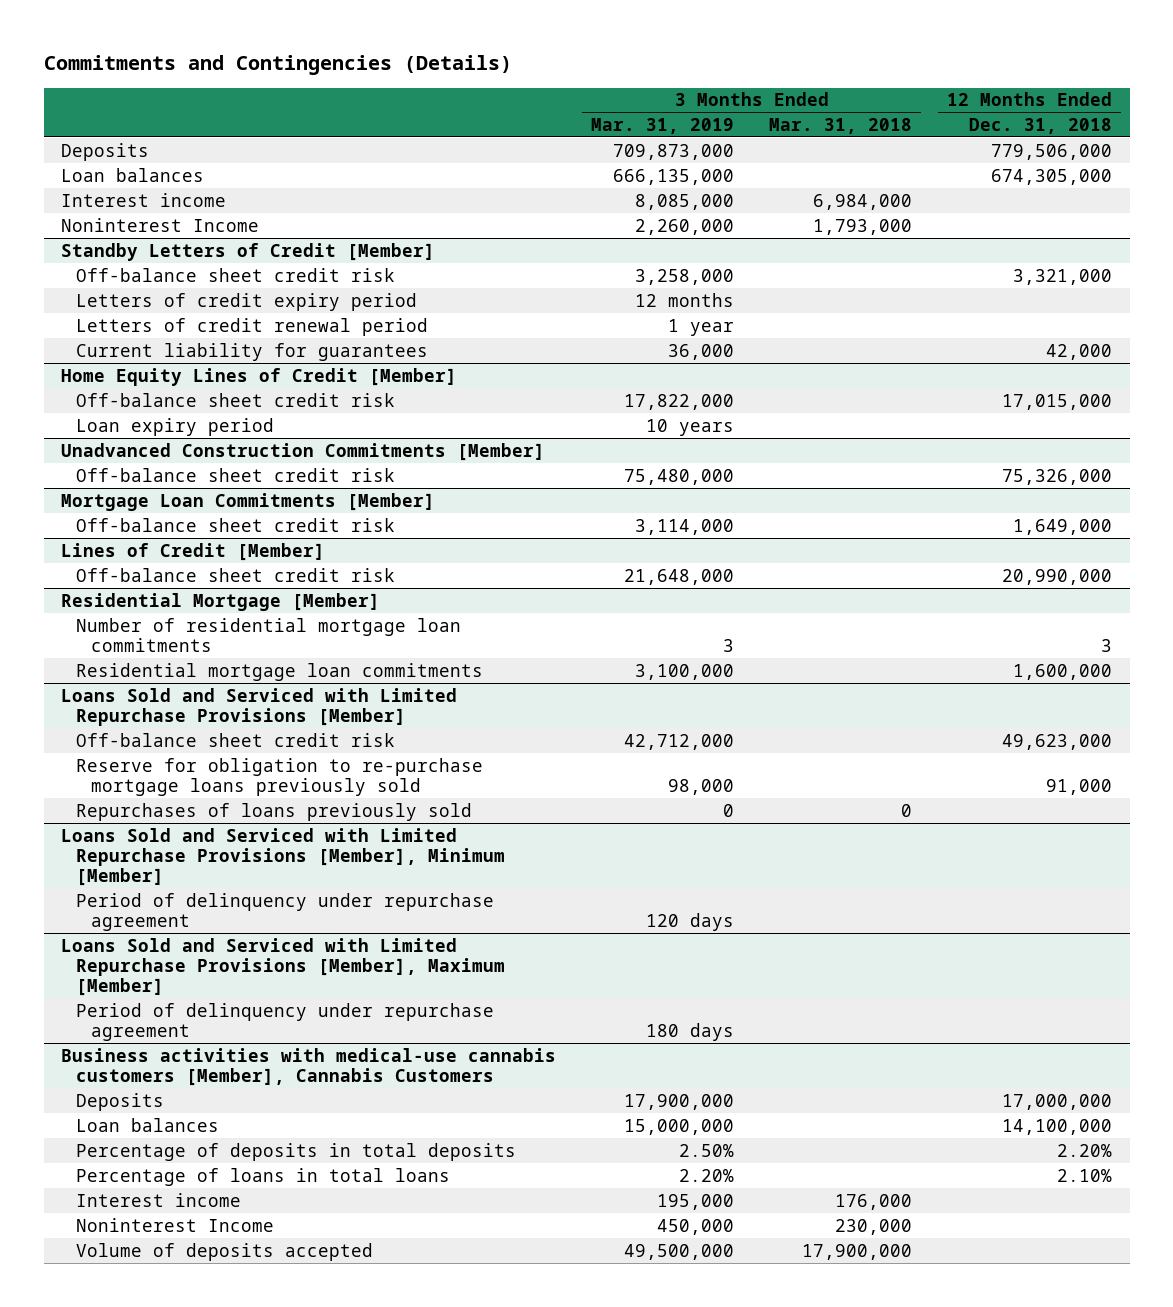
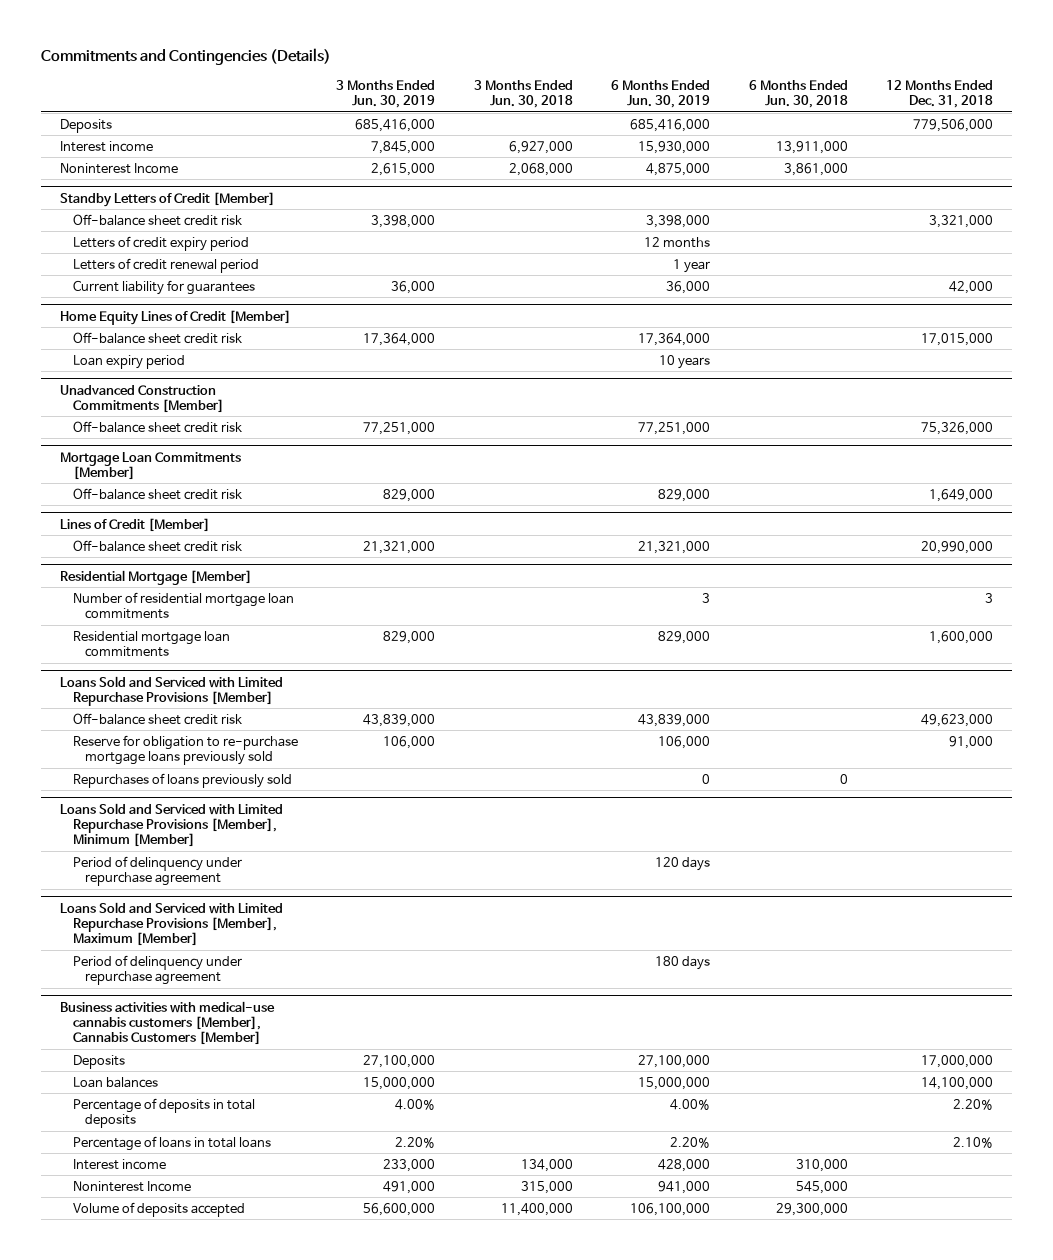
- | 3 Months Ended Mar. 31, 2019 | 3 Months Ended Mar. 31, 2018 | 12 Months Ended Dec. 31, 2018
+ | 3 Months Ended Jun. 30, 2019 | 3 Months Ended Jun. 30, 2018 | 6 Months Ended Jun. 30, 2019 | 6 Months Ended Jun. 30, 2018 | 12 Months Ended Dec. 31, 2018
- Loan balances | 666,135,000 | | 674,305,000
- Business activities with medical-use cannabis customers [Member], Cannabis Customers
+ Business activities with medical-use cannabis customers [Member], Cannabis Customers [Member]

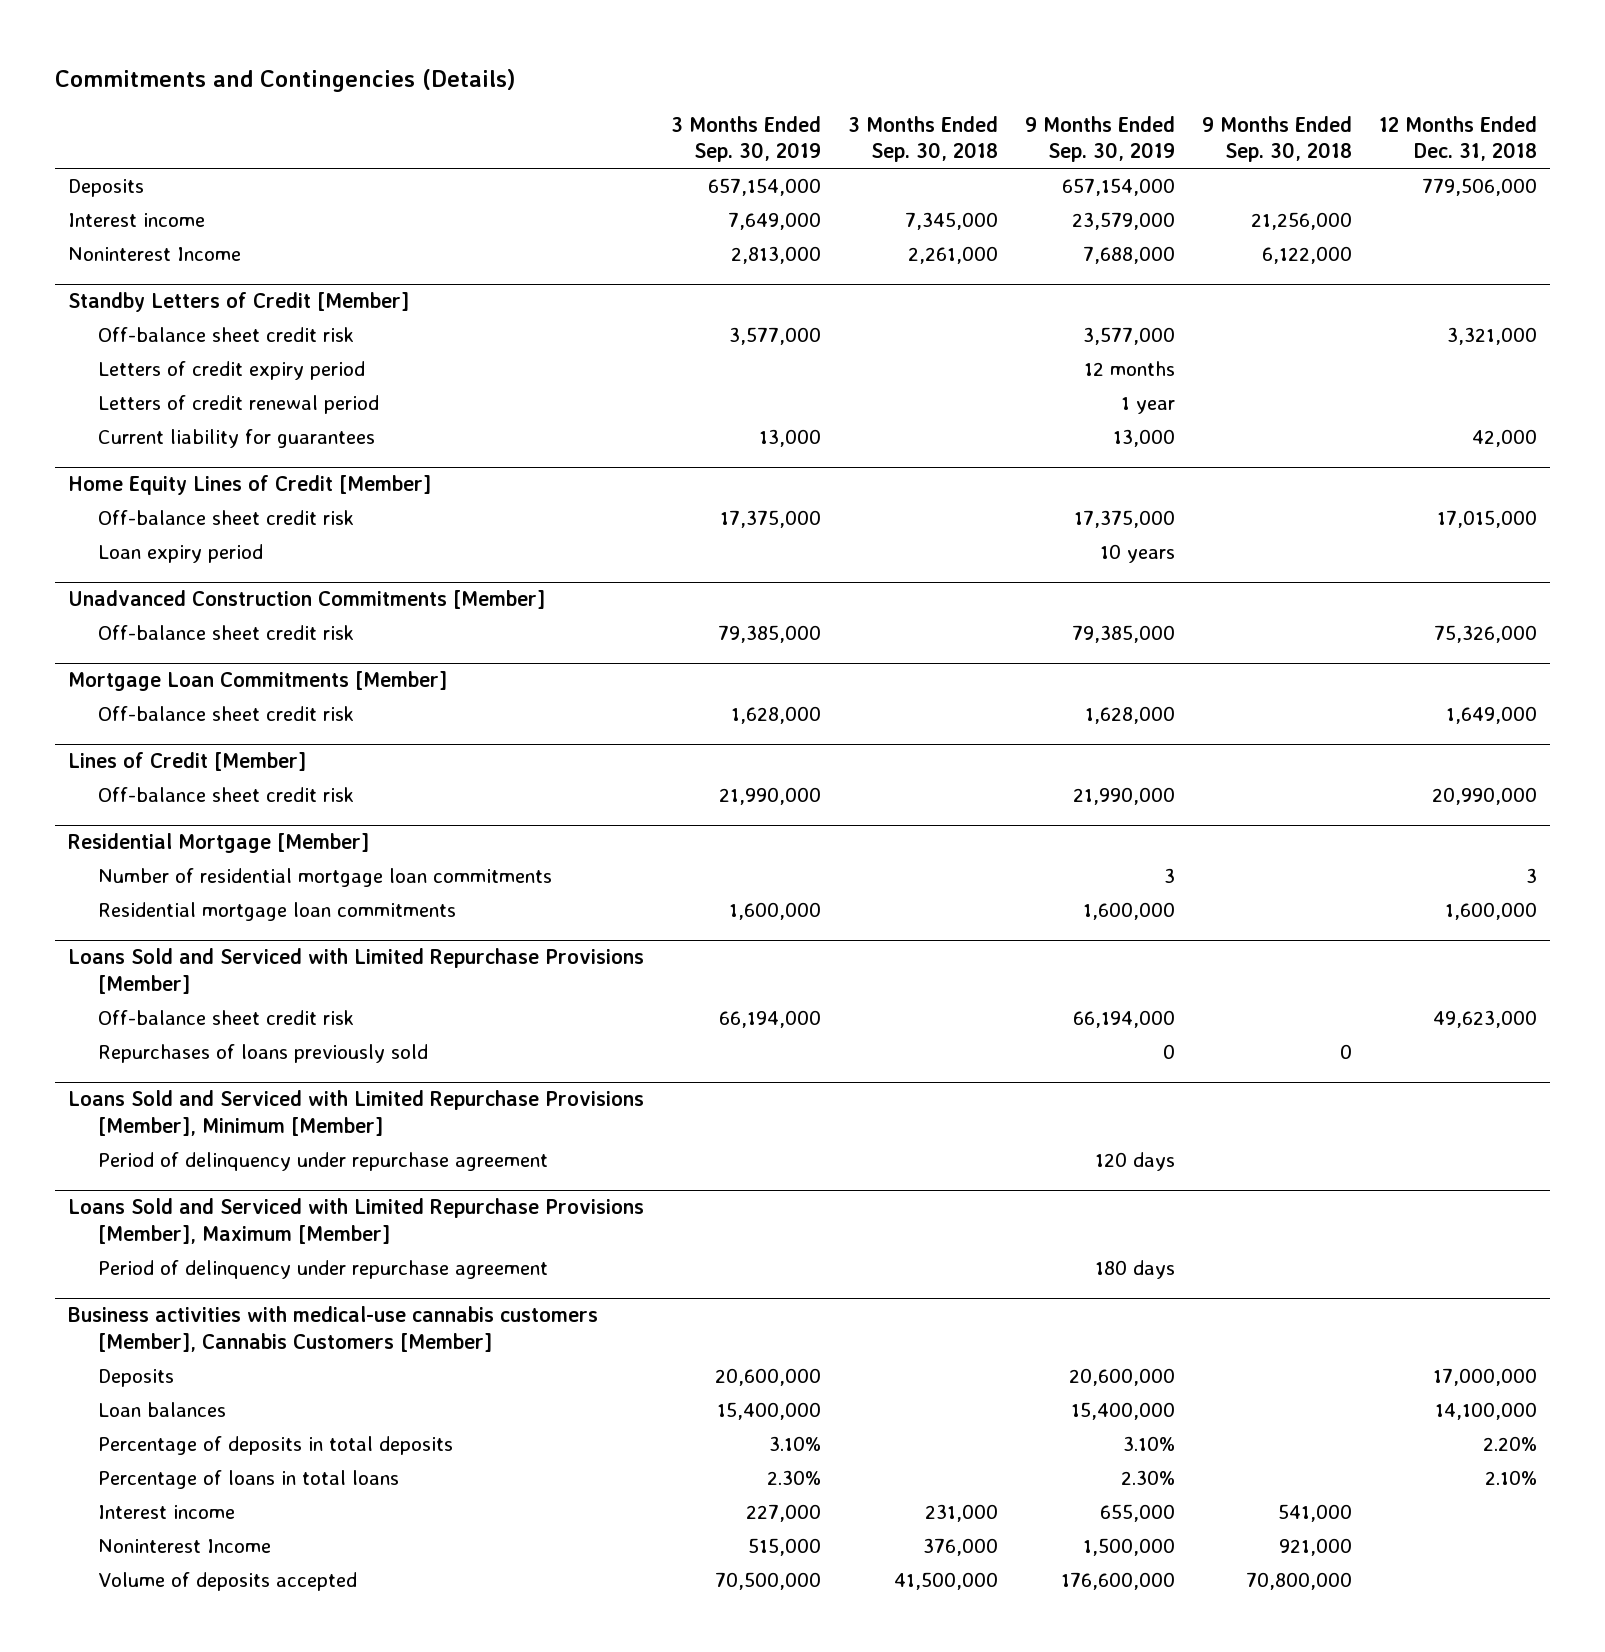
- | 3 Months Ended Jun. 30, 2019 | 3 Months Ended Jun. 30, 2018 | 6 Months Ended Jun. 30, 2019 | 6 Months Ended Jun. 30, 2018 | 12 Months Ended Dec. 31, 2018
+ | 3 Months Ended Sep. 30, 2019 | 3 Months Ended Sep. 30, 2018 | 9 Months Ended Sep. 30, 2019 | 9 Months Ended Sep. 30, 2018 | 12 Months Ended Dec. 31, 2018
@ Loans Sold and Serviced with Limited Repurchase Provisions [Member]
- Reserve for obligation to re-purchase mortgage loans previously sold | 106,000 | | 106,000 | | 91,000

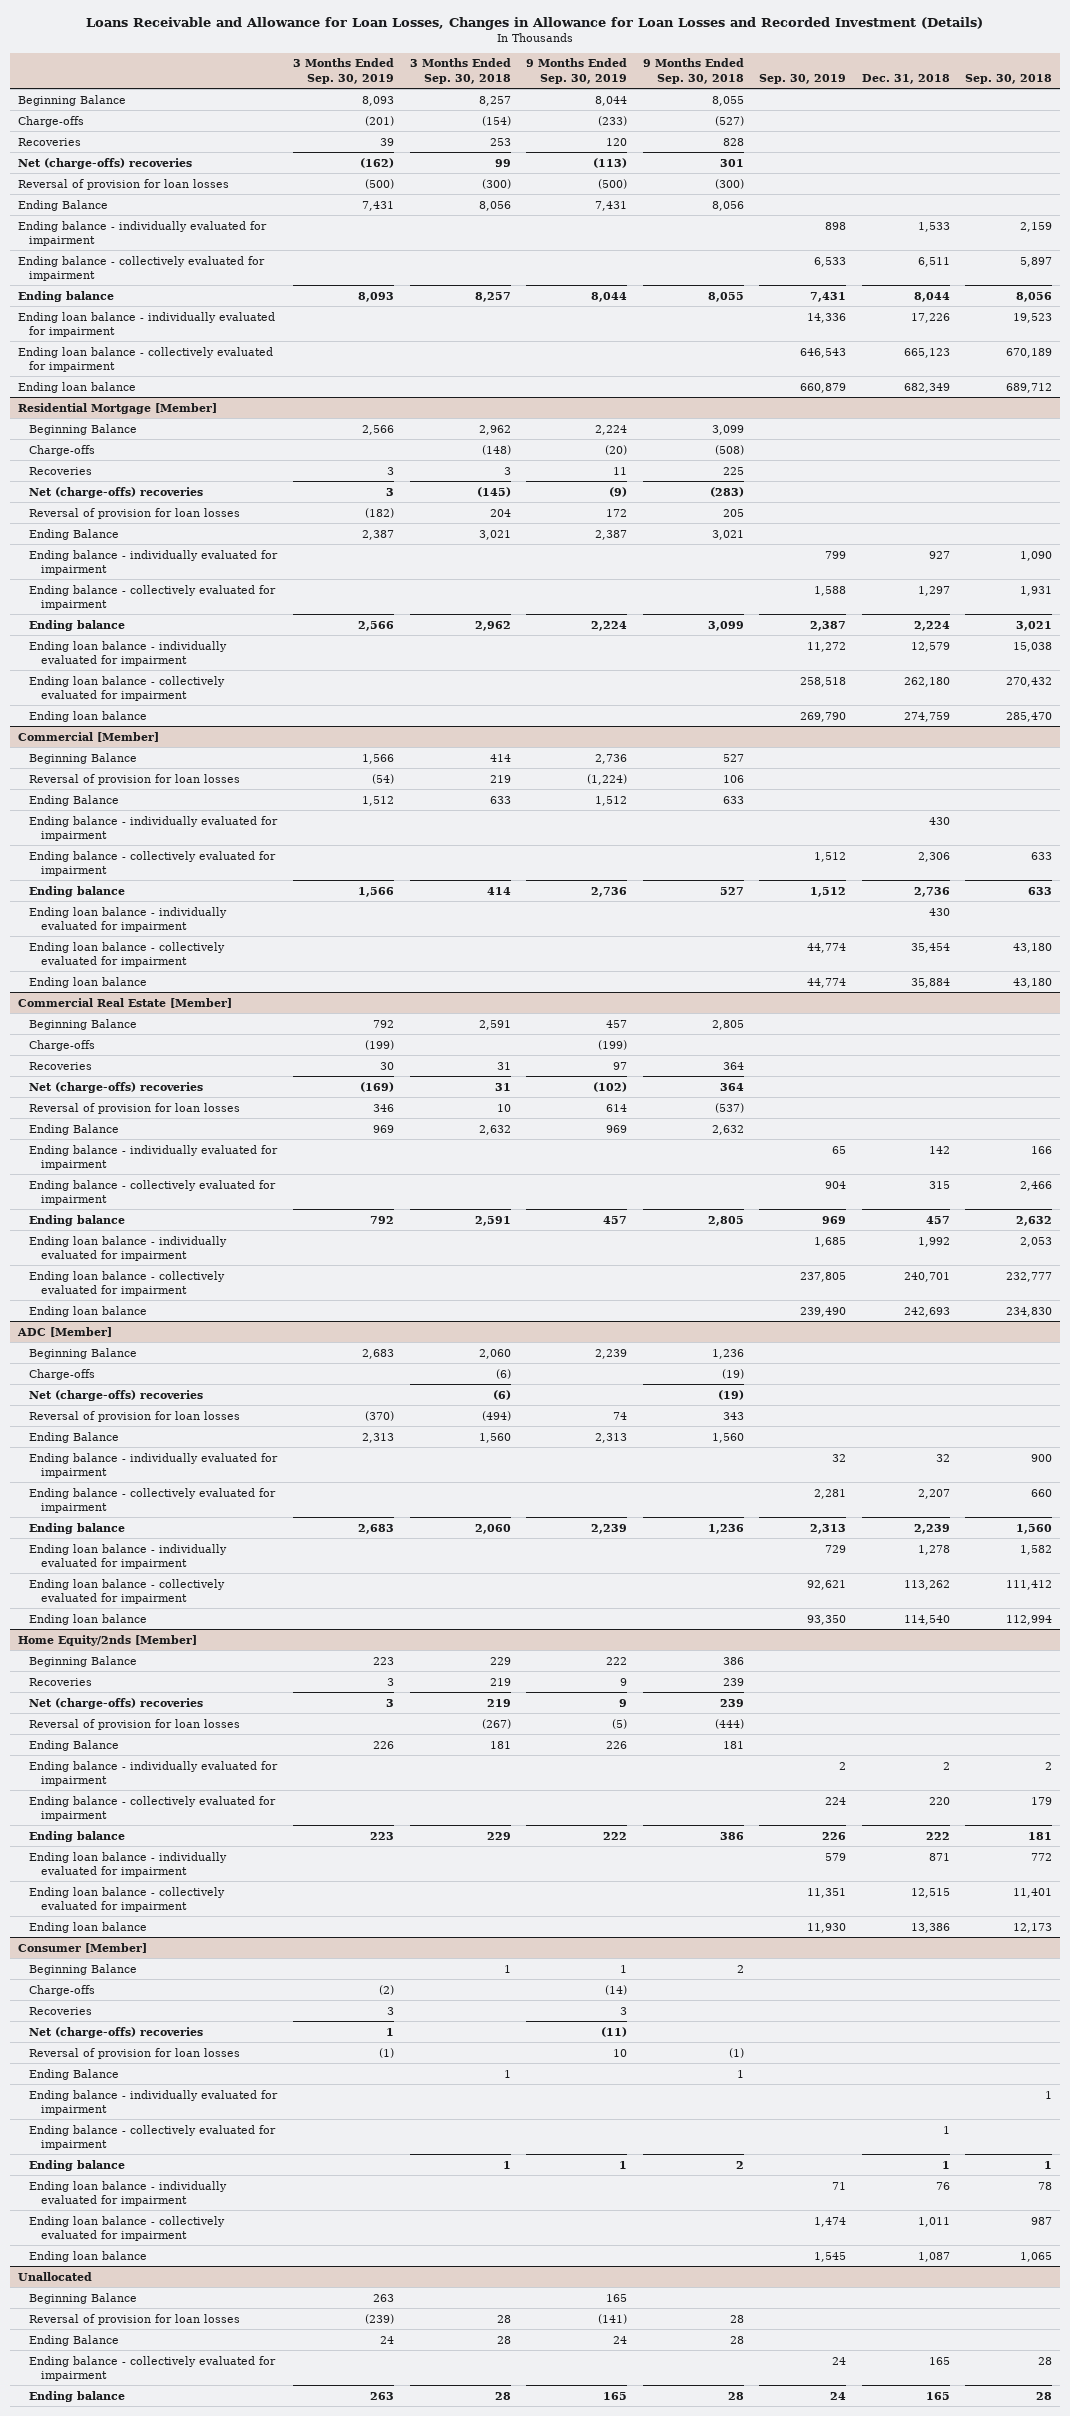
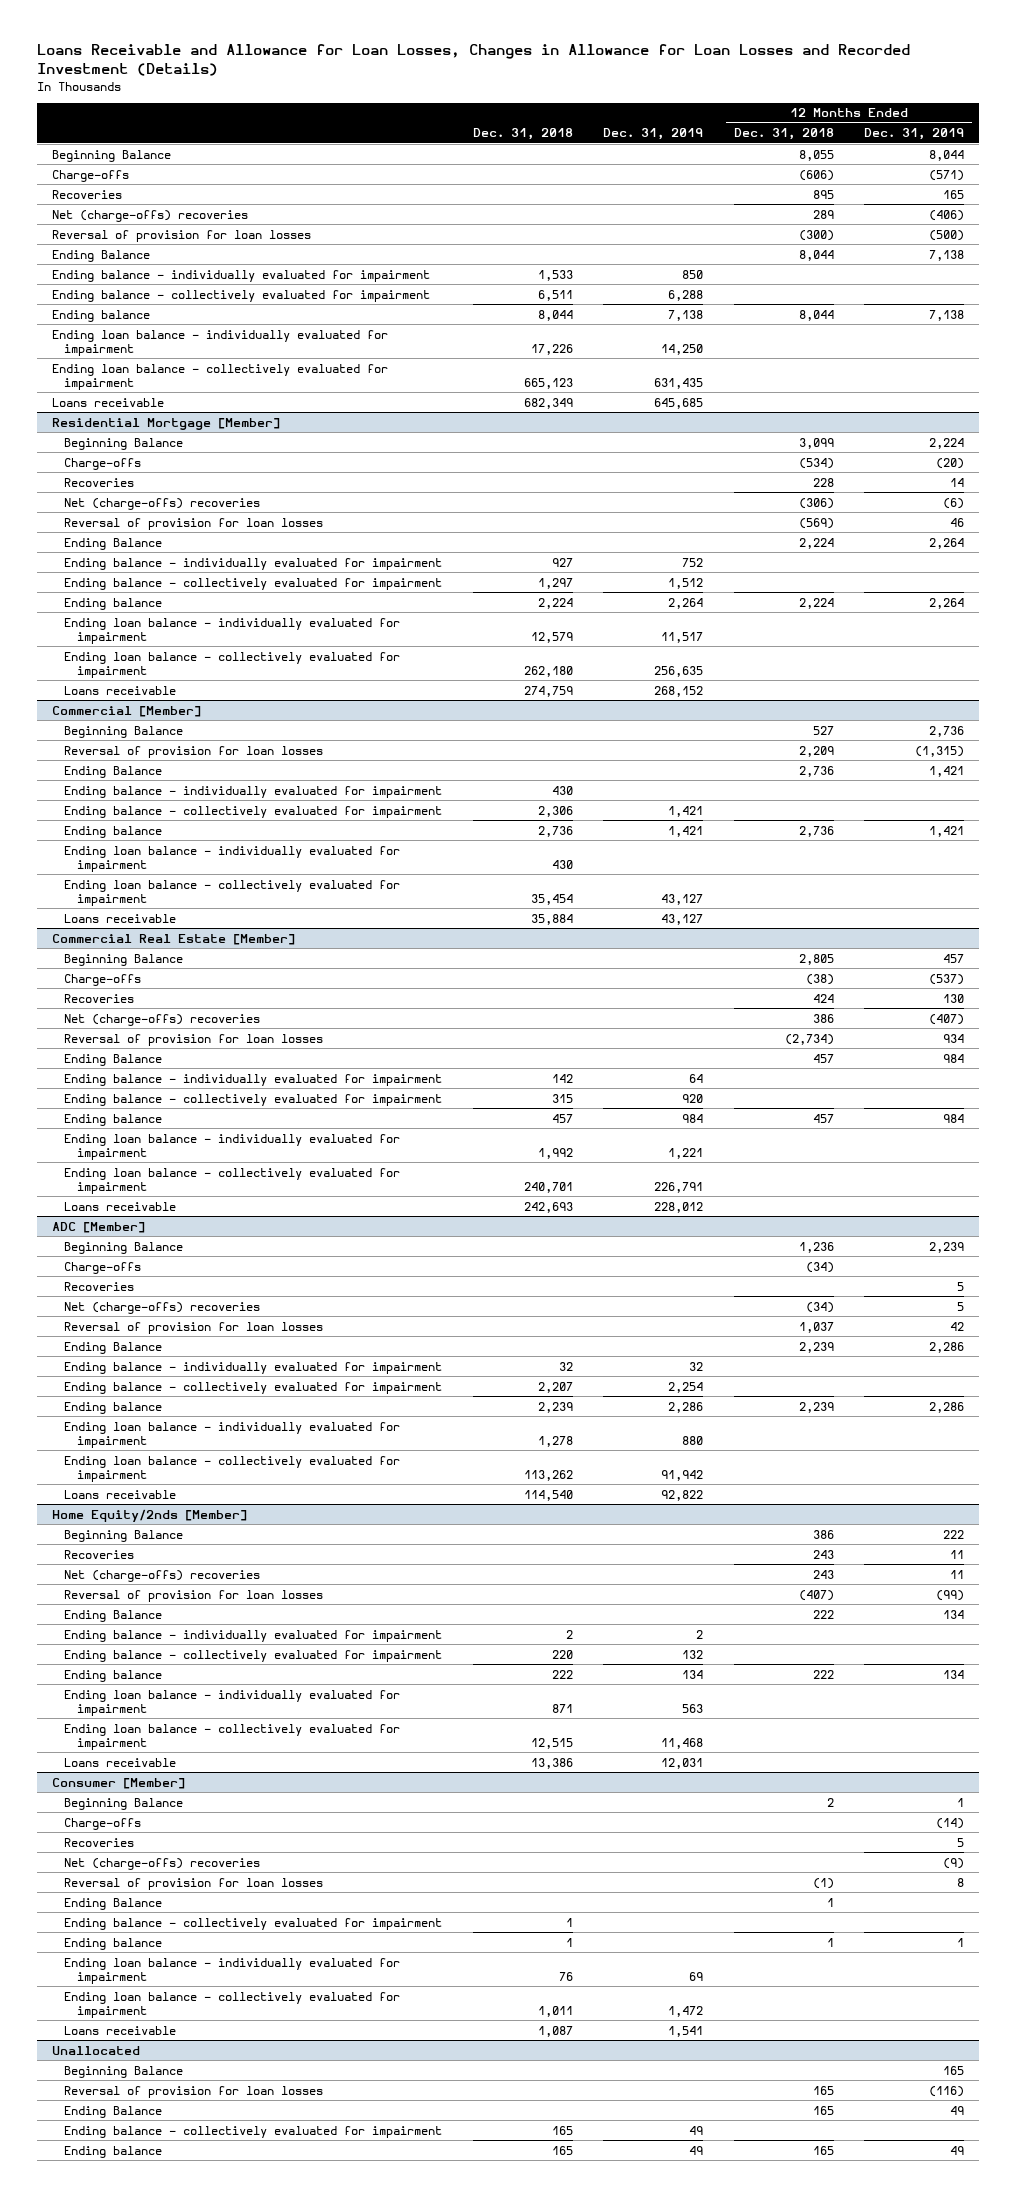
- | 3 Months Ended Sep. 30, 2019 | 3 Months Ended Sep. 30, 2018 | 9 Months Ended Sep. 30, 2019 | 9 Months Ended Sep. 30, 2018 | Sep. 30, 2019 | Dec. 31, 2018 | Sep. 30, 2018
+ | Dec. 31, 2018 | Dec. 31, 2019 | 12 Months Ended Dec. 31, 2018 | 12 Months Ended Dec. 31, 2019
- Ending loan balance | | | | | 660,879 | 682,349 | 689,712
+ Loans receivable | 682,349 | 645,685 | |
@ Residential Mortgage [Member]
- Ending loan balance | | | | | 269,790 | 274,759 | 285,470
+ Loans receivable | 274,759 | 268,152 | |
@ Commercial [Member]
- Ending loan balance | | | | | 44,774 | 35,884 | 43,180
+ Loans receivable | 35,884 | 43,127 | |
@ Commercial Real Estate [Member]
- Ending loan balance | | | | | 239,490 | 242,693 | 234,830
+ Loans receivable | 242,693 | 228,012 | |
@ ADC [Member]
+ Recoveries | | | | 5
- Ending loan balance | | | | | 93,350 | 114,540 | 112,994
+ Loans receivable | 114,540 | 92,822 | |
@ Home Equity/2nds [Member]
- Ending loan balance | | | | | 11,930 | 13,386 | 12,173
+ Loans receivable | 13,386 | 12,031 | |
@ Consumer [Member]
- Ending balance - individually evaluated for impairment | | | | | | | 1
- Ending loan balance | | | | | 1,545 | 1,087 | 1,065
+ Loans receivable | 1,087 | 1,541 | |

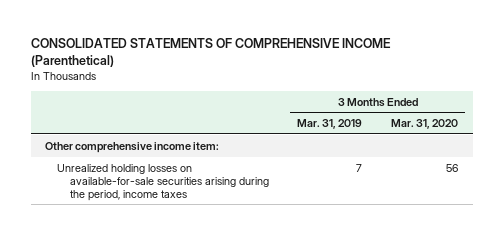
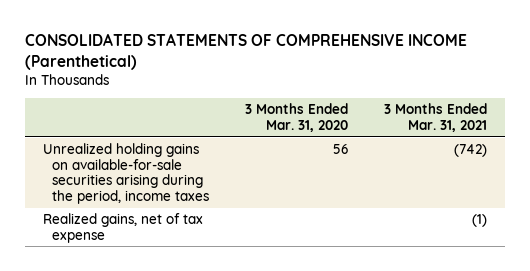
- | 3 Months Ended Mar. 31, 2019 | 3 Months Ended Mar. 31, 2020
+ | 3 Months Ended Mar. 31, 2020 | 3 Months Ended Mar. 31, 2021
- Other comprehensive income item:
- Unrealized holding losses on available-for-sale securities arising during the period, income taxes | 7 | 56
+ Unrealized holding gains on available-for-sale securities arising during the period, income taxes | 56 | (742)
+ Realized gains, net of tax expense | | (1)

